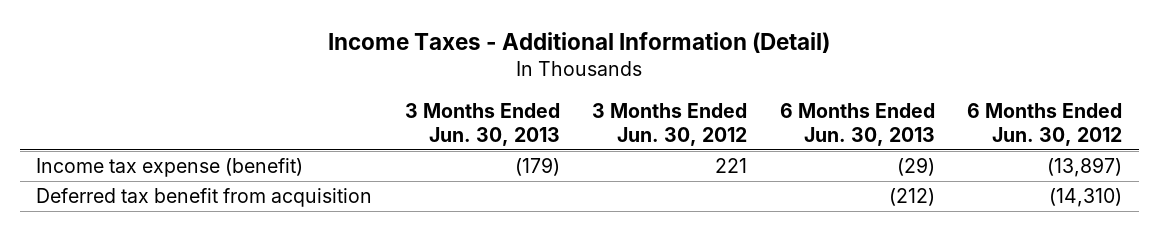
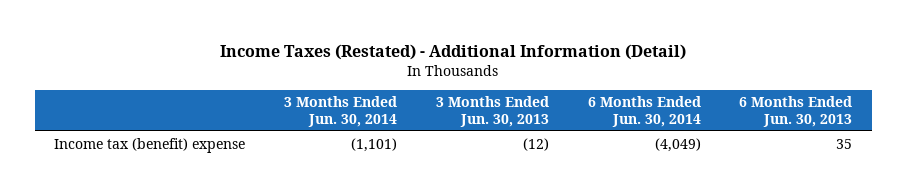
- Income Taxes - Additional Information (Detail)
+ Income Taxes (Restated) - Additional Information (Detail)
- | 3 Months Ended Jun. 30, 2013 | 3 Months Ended Jun. 30, 2012 | 6 Months Ended Jun. 30, 2013 | 6 Months Ended Jun. 30, 2012
+ | 3 Months Ended Jun. 30, 2014 | 3 Months Ended Jun. 30, 2013 | 6 Months Ended Jun. 30, 2014 | 6 Months Ended Jun. 30, 2013
- Income tax expense (benefit) | (179) | 221 | (29) | (13,897)
- Deferred tax benefit from acquisition | | | (212) | (14,310)
+ Income tax (benefit) expense | (1,101) | (12) | (4,049) | 35

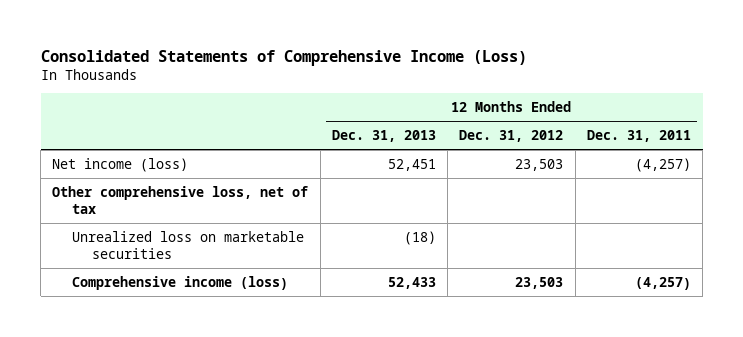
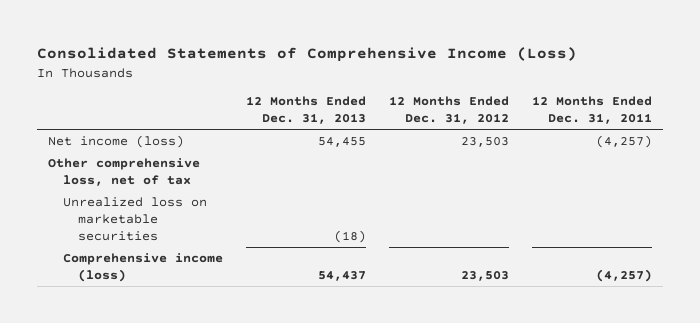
- Net income (loss) | 52,451 | 23,503 | (4,257)
+ Net income (loss) | 54,455 | 23,503 | (4,257)
- Comprehensive income (loss) | 52,433 | 23,503 | (4,257)
+ Comprehensive income (loss) | 54,437 | 23,503 | (4,257)

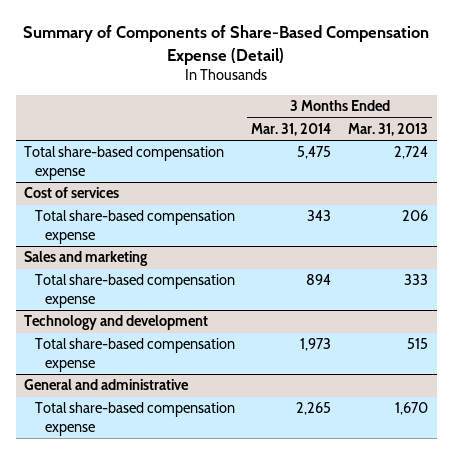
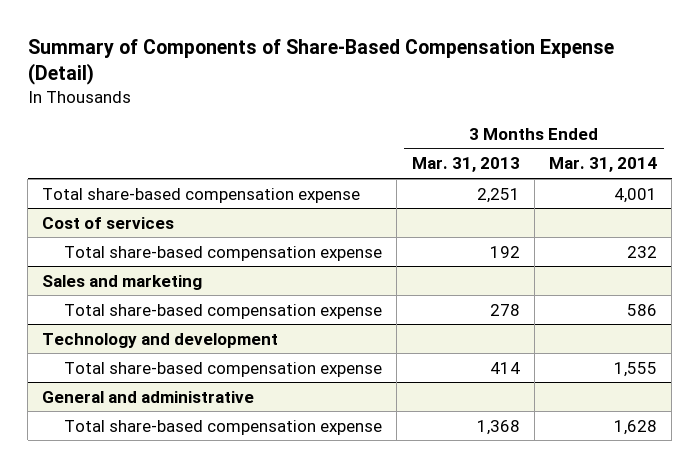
- | 3 Months Ended Mar. 31, 2014 | 3 Months Ended Mar. 31, 2013
+ | 3 Months Ended Mar. 31, 2013 | 3 Months Ended Mar. 31, 2014
- Total share-based compensation expense | 5,475 | 2,724
+ Total share-based compensation expense | 2,251 | 4,001
@ Cost of services
- Total share-based compensation expense | 343 | 206
+ Total share-based compensation expense | 192 | 232
@ Sales and marketing
- Total share-based compensation expense | 894 | 333
+ Total share-based compensation expense | 278 | 586
@ Technology and development
- Total share-based compensation expense | 1,973 | 515
+ Total share-based compensation expense | 414 | 1,555
@ General and administrative
- Total share-based compensation expense | 2,265 | 1,670
+ Total share-based compensation expense | 1,368 | 1,628

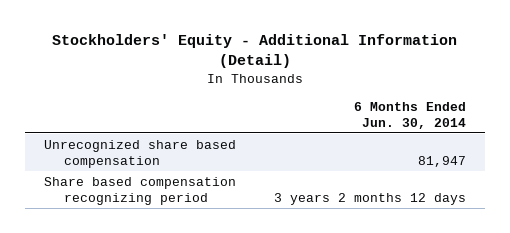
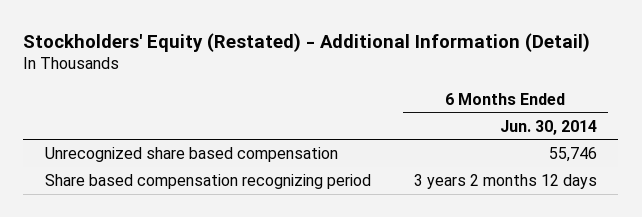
- Stockholders' Equity - Additional Information (Detail)
+ Stockholders' Equity (Restated) - Additional Information (Detail)
- Unrecognized share based compensation | 81,947
+ Unrecognized share based compensation | 55,746

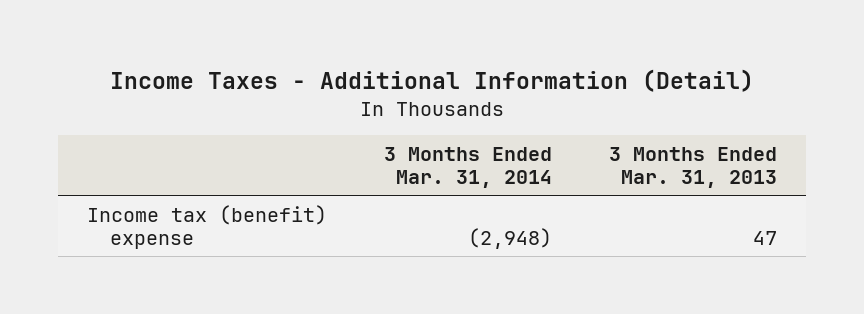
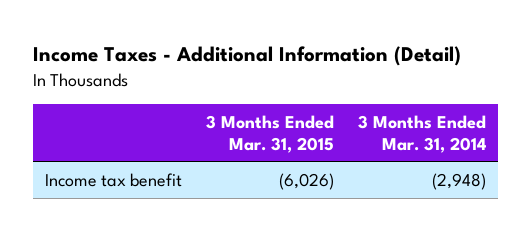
- | 3 Months Ended Mar. 31, 2014 | 3 Months Ended Mar. 31, 2013
+ | 3 Months Ended Mar. 31, 2015 | 3 Months Ended Mar. 31, 2014
- Income tax (benefit) expense | (2,948) | 47
+ Income tax benefit | (6,026) | (2,948)

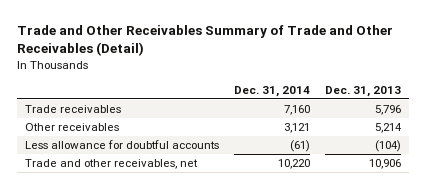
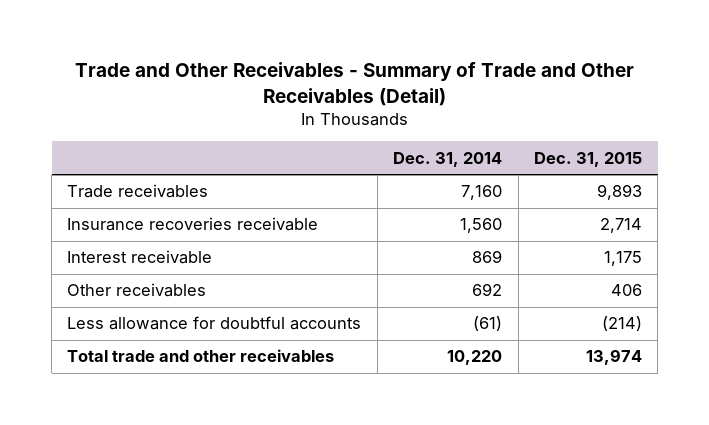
- Trade and Other Receivables Summary of Trade and Other Receivables (Detail)
+ Trade and Other Receivables - Summary of Trade and Other Receivables (Detail)
- | Dec. 31, 2014 | Dec. 31, 2013
+ | Dec. 31, 2014 | Dec. 31, 2015
- Other receivables | 3,121 | 5,214
+ Insurance recoveries receivable | 1,560 | 2,714
+ Interest receivable | 869 | 1,175
+ Other receivables | 692 | 406
- Trade and other receivables, net | 10,220 | 10,906
+ Total trade and other receivables | 10,220 | 13,974

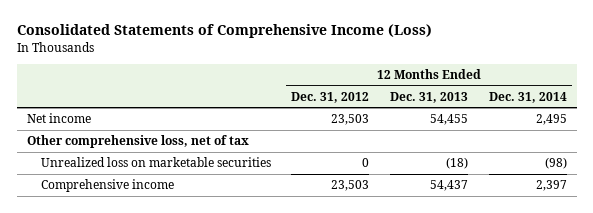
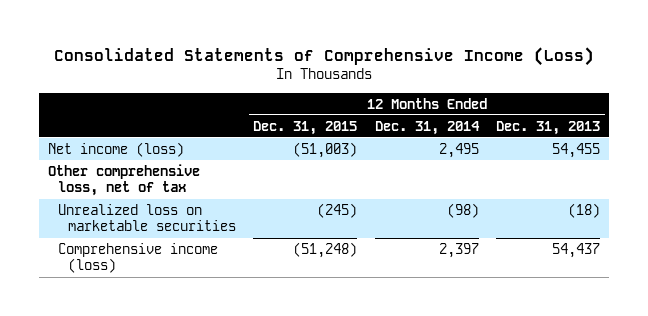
- | 12 Months Ended Dec. 31, 2012 | 12 Months Ended Dec. 31, 2013 | 12 Months Ended Dec. 31, 2014
+ | 12 Months Ended Dec. 31, 2015 | 12 Months Ended Dec. 31, 2014 | 12 Months Ended Dec. 31, 2013
- Net income | 23,503 | 54,455 | 2,495
+ Net income (loss) | (51,003) | 2,495 | 54,455
- Comprehensive income | 23,503 | 54,437 | 2,397
+ Comprehensive income (loss) | (51,248) | 2,397 | 54,437

